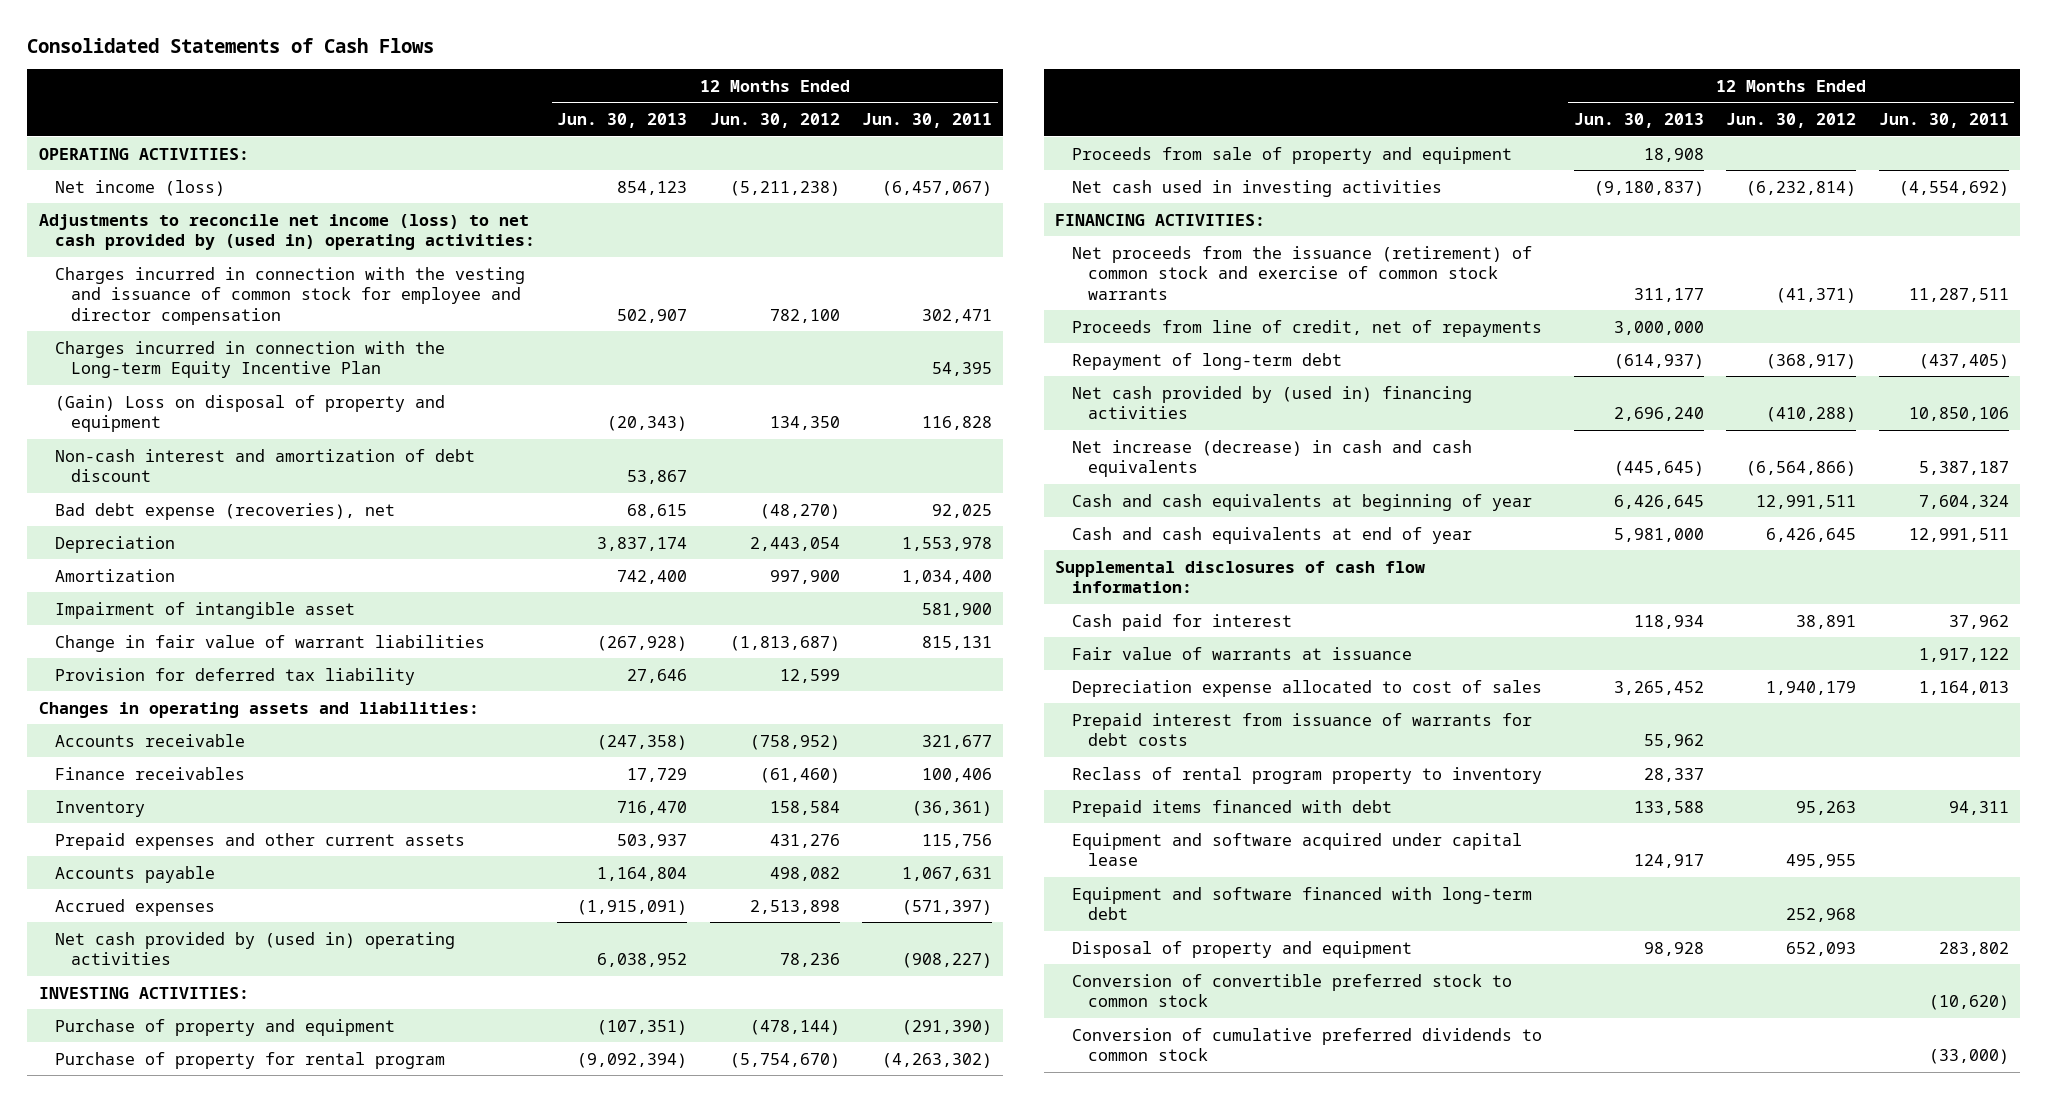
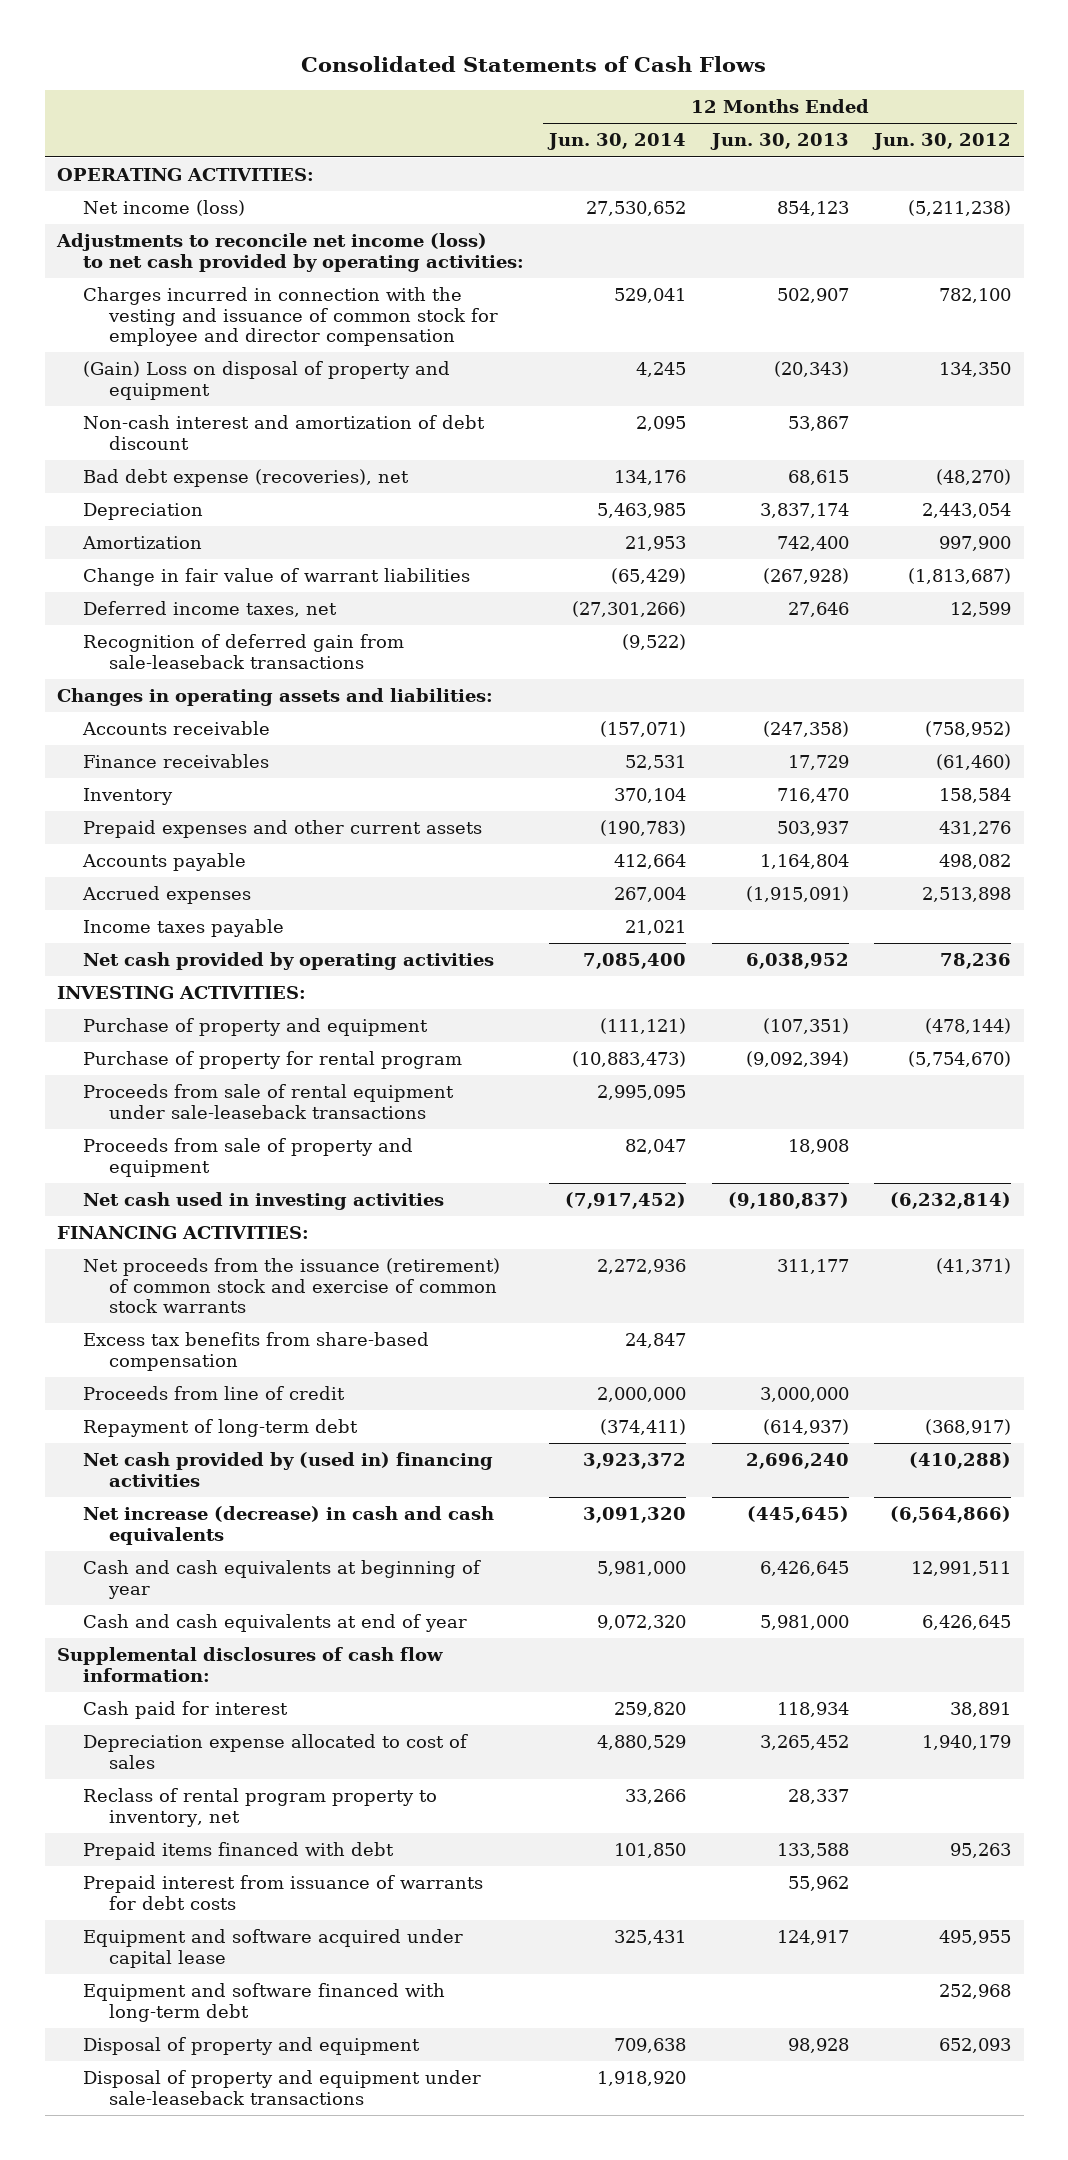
- | 12 Months Ended Jun. 30, 2013 | 12 Months Ended Jun. 30, 2012 | 12 Months Ended Jun. 30, 2011
+ | 12 Months Ended Jun. 30, 2014 | 12 Months Ended Jun. 30, 2013 | 12 Months Ended Jun. 30, 2012
- Adjustments to reconcile net income (loss) to net cash provided by (used in) operating activities:
+ Adjustments to reconcile net income (loss) to net cash provided by operating activities:
- Charges incurred in connection with the Long-term Equity Incentive Plan | | | 54,395
- Impairment of intangible asset | | | 581,900
- Provision for deferred tax liability | 27,646 | 12,599 |
+ Deferred income taxes, net | (27,301,266) | 27,646 | 12,599
+ Recognition of deferred gain from sale-leaseback transactions | (9,522) | |
- Net cash provided by (used in) operating activities | 6,038,952 | 78,236 | (908,227)
+ Income taxes payable | 21,021 | |
+ Net cash provided by operating activities | 7,085,400 | 6,038,952 | 78,236
+ Proceeds from sale of rental equipment under sale-leaseback transactions | 2,995,095 | |
- Proceeds from line of credit, net of repayments | 3,000,000 | |
+ Excess tax benefits from share-based compensation | 24,847 | |
+ Proceeds from line of credit | 2,000,000 | 3,000,000 |
- Fair value of warrants at issuance | | | 1,917,122
- Reclass of rental program property to inventory | 28,337 | |
+ Reclass of rental program property to inventory, net | 33,266 | 28,337 |
moved down: Prepaid interest from issuance of warrants for debt costs | | 55,962 |
- Conversion of convertible preferred stock to common stock | | | (10,620)
- Conversion of cumulative preferred dividends to common stock | | | (33,000)
+ Disposal of property and equipment under sale-leaseback transactions | 1,918,920 | |

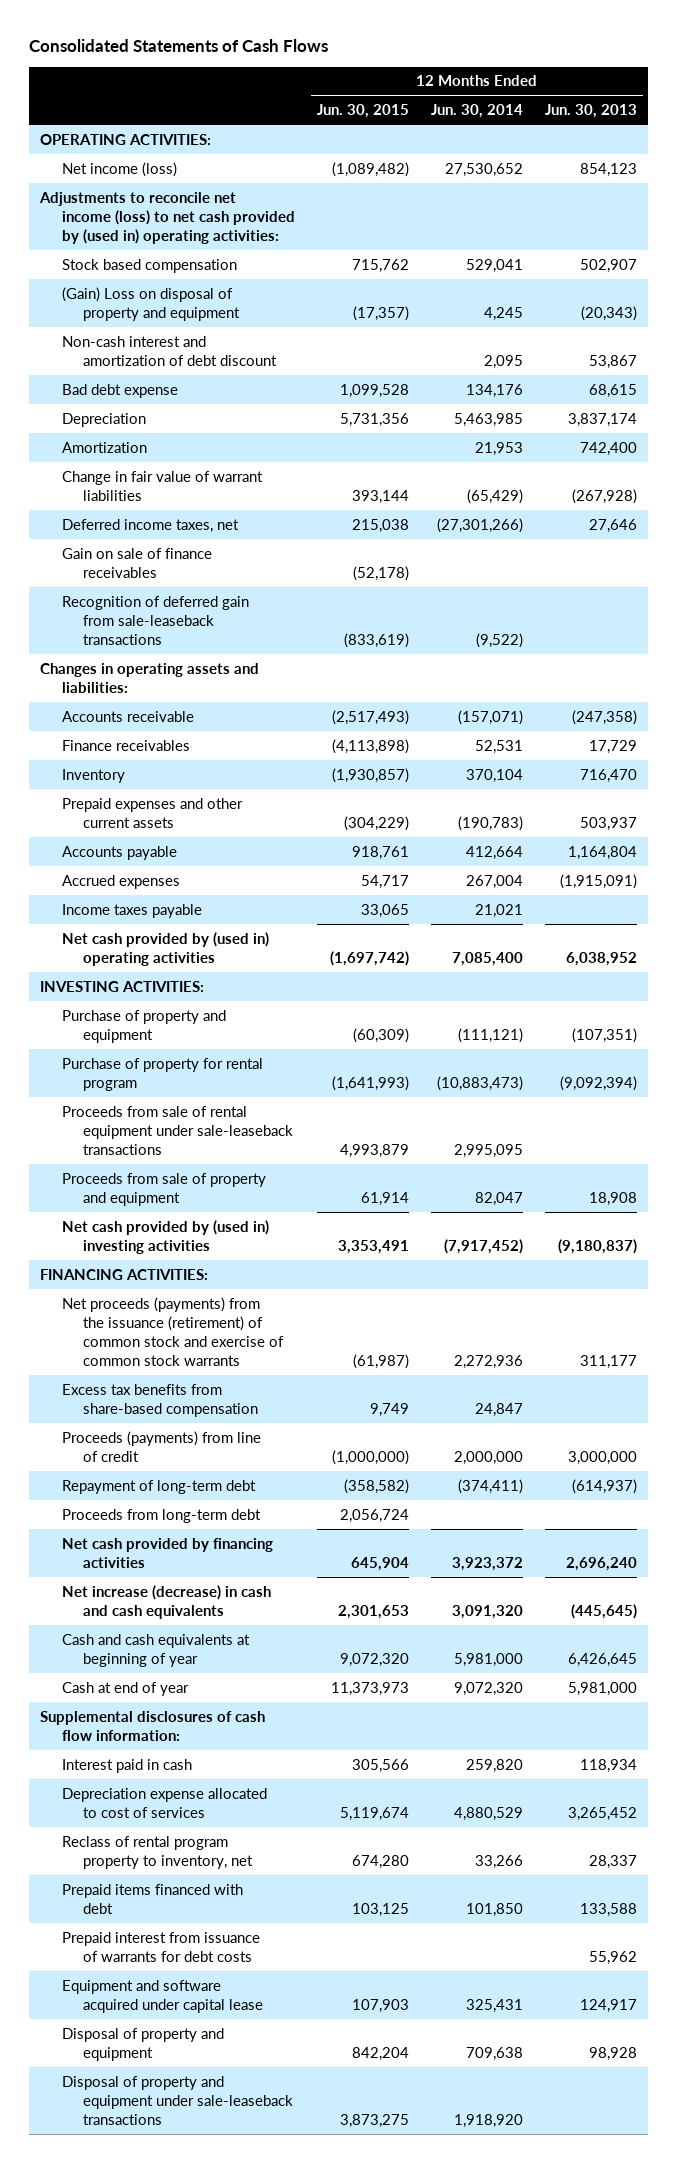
- | 12 Months Ended Jun. 30, 2014 | 12 Months Ended Jun. 30, 2013 | 12 Months Ended Jun. 30, 2012
+ | 12 Months Ended Jun. 30, 2015 | 12 Months Ended Jun. 30, 2014 | 12 Months Ended Jun. 30, 2013
- Adjustments to reconcile net income (loss) to net cash provided by operating activities:
- Charges incurred in connection with the vesting and issuance of common stock for employee and director compensation | 529,041 | 502,907 | 782,100
+ Adjustments to reconcile net income (loss) to net cash provided by (used in) operating activities:
+ Stock based compensation | 715,762 | 529,041 | 502,907
- Bad debt expense (recoveries), net | 134,176 | 68,615 | (48,270)
+ Bad debt expense | 1,099,528 | 134,176 | 68,615
+ Gain on sale of finance receivables | (52,178) | |
- Net cash provided by operating activities | 7,085,400 | 6,038,952 | 78,236
+ Net cash provided by (used in) operating activities | (1,697,742) | 7,085,400 | 6,038,952
- Net cash used in investing activities | (7,917,452) | (9,180,837) | (6,232,814)
+ Net cash provided by (used in) investing activities | 3,353,491 | (7,917,452) | (9,180,837)
- Net proceeds from the issuance (retirement) of common stock and exercise of common stock warrants | 2,272,936 | 311,177 | (41,371)
+ Net proceeds (payments) from the issuance (retirement) of common stock and exercise of common stock warrants | (61,987) | 2,272,936 | 311,177
- Proceeds from line of credit | 2,000,000 | 3,000,000 |
+ Proceeds (payments) from line of credit | (1,000,000) | 2,000,000 | 3,000,000
- Net cash provided by (used in) financing activities | 3,923,372 | 2,696,240 | (410,288)
+ Proceeds from long-term debt | 2,056,724 | |
+ Net cash provided by financing activities | 645,904 | 3,923,372 | 2,696,240
- Cash and cash equivalents at end of year | 9,072,320 | 5,981,000 | 6,426,645
+ Cash at end of year | 11,373,973 | 9,072,320 | 5,981,000
- Cash paid for interest | 259,820 | 118,934 | 38,891
- Depreciation expense allocated to cost of sales | 4,880,529 | 3,265,452 | 1,940,179
+ Interest paid in cash | 305,566 | 259,820 | 118,934
+ Depreciation expense allocated to cost of services | 5,119,674 | 4,880,529 | 3,265,452
- Equipment and software financed with long-term debt | | | 252,968

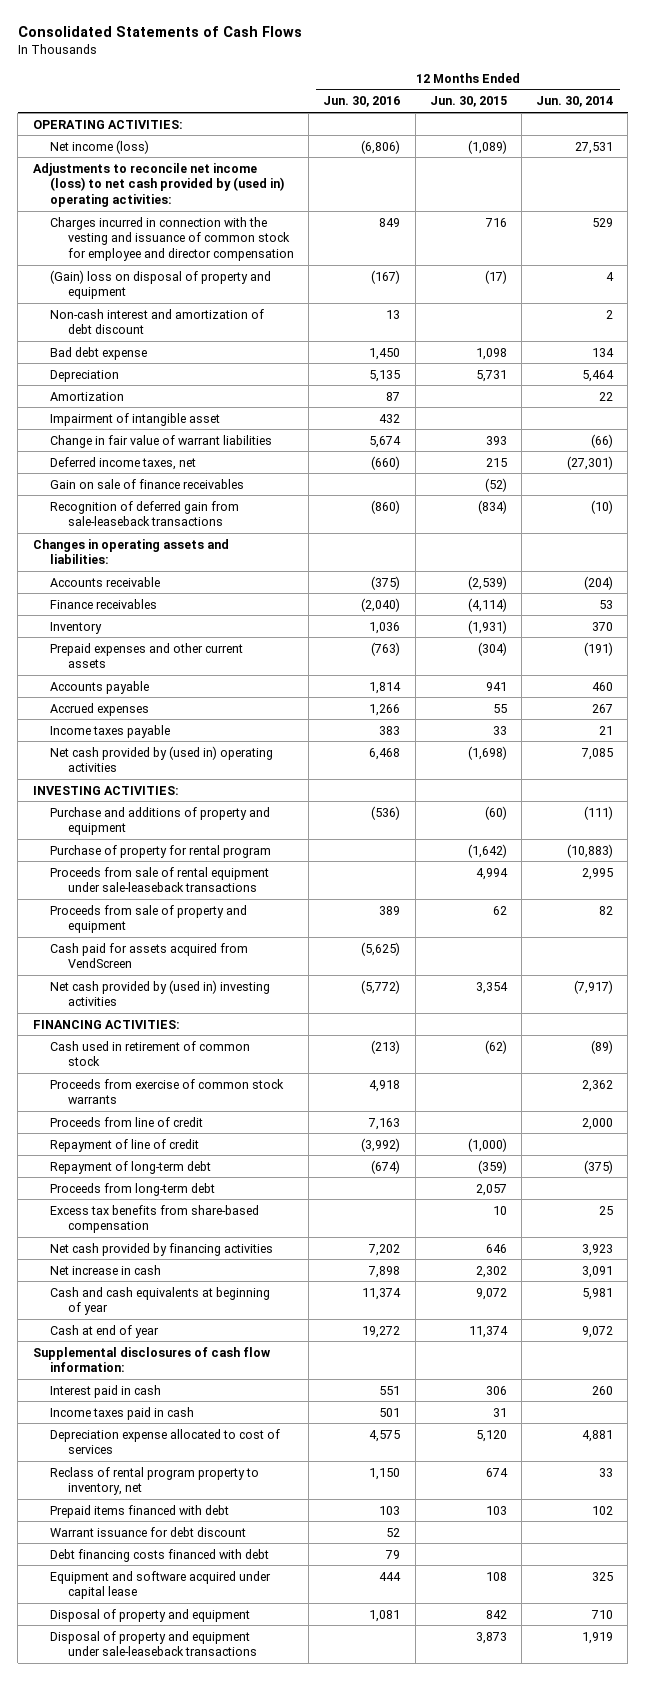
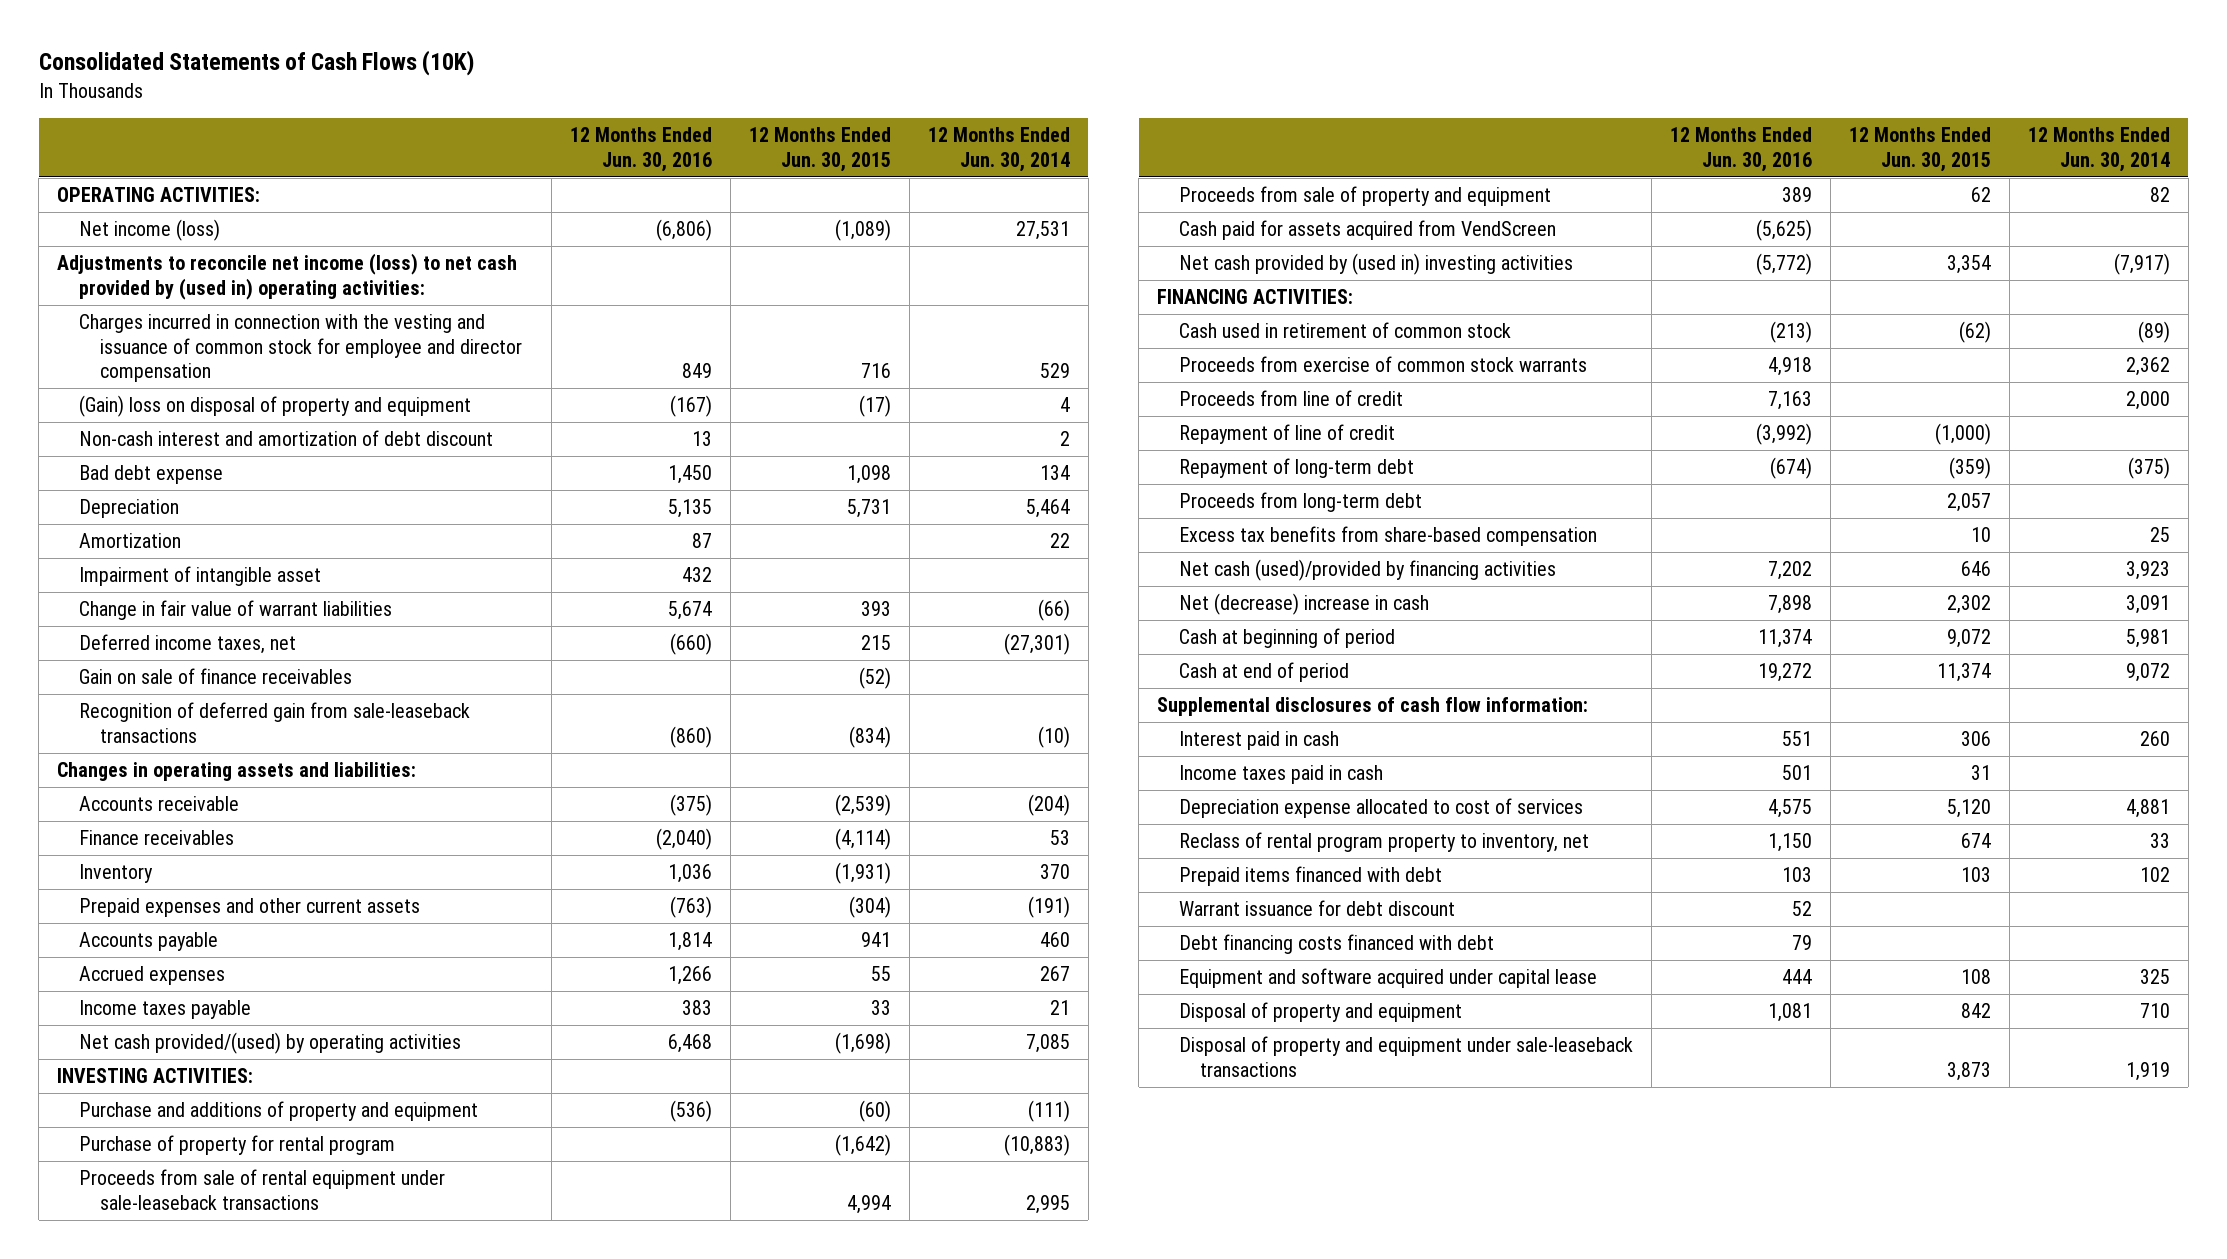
- Consolidated Statements of Cash Flows
+ Consolidated Statements of Cash Flows (10K)
- Net cash provided by (used in) operating activities | 6,468 | (1,698) | 7,085
+ Net cash provided/(used) by operating activities | 6,468 | (1,698) | 7,085
- Net cash provided by financing activities | 7,202 | 646 | 3,923
- Net increase in cash | 7,898 | 2,302 | 3,091
- Cash and cash equivalents at beginning of year | 11,374 | 9,072 | 5,981
- Cash at end of year | 19,272 | 11,374 | 9,072
+ Net cash (used)/provided by financing activities | 7,202 | 646 | 3,923
+ Net (decrease) increase in cash | 7,898 | 2,302 | 3,091
+ Cash at beginning of period | 11,374 | 9,072 | 5,981
+ Cash at end of period | 19,272 | 11,374 | 9,072

